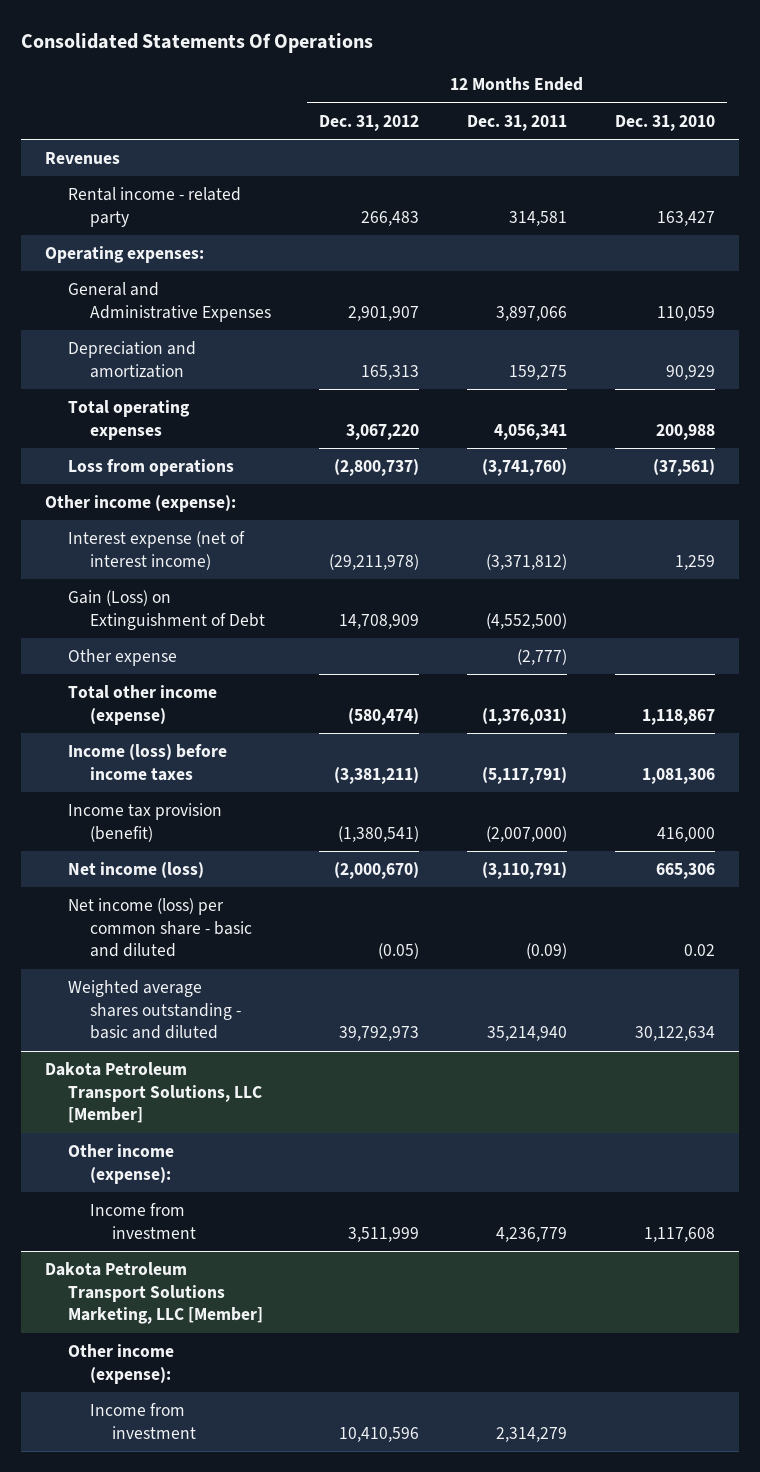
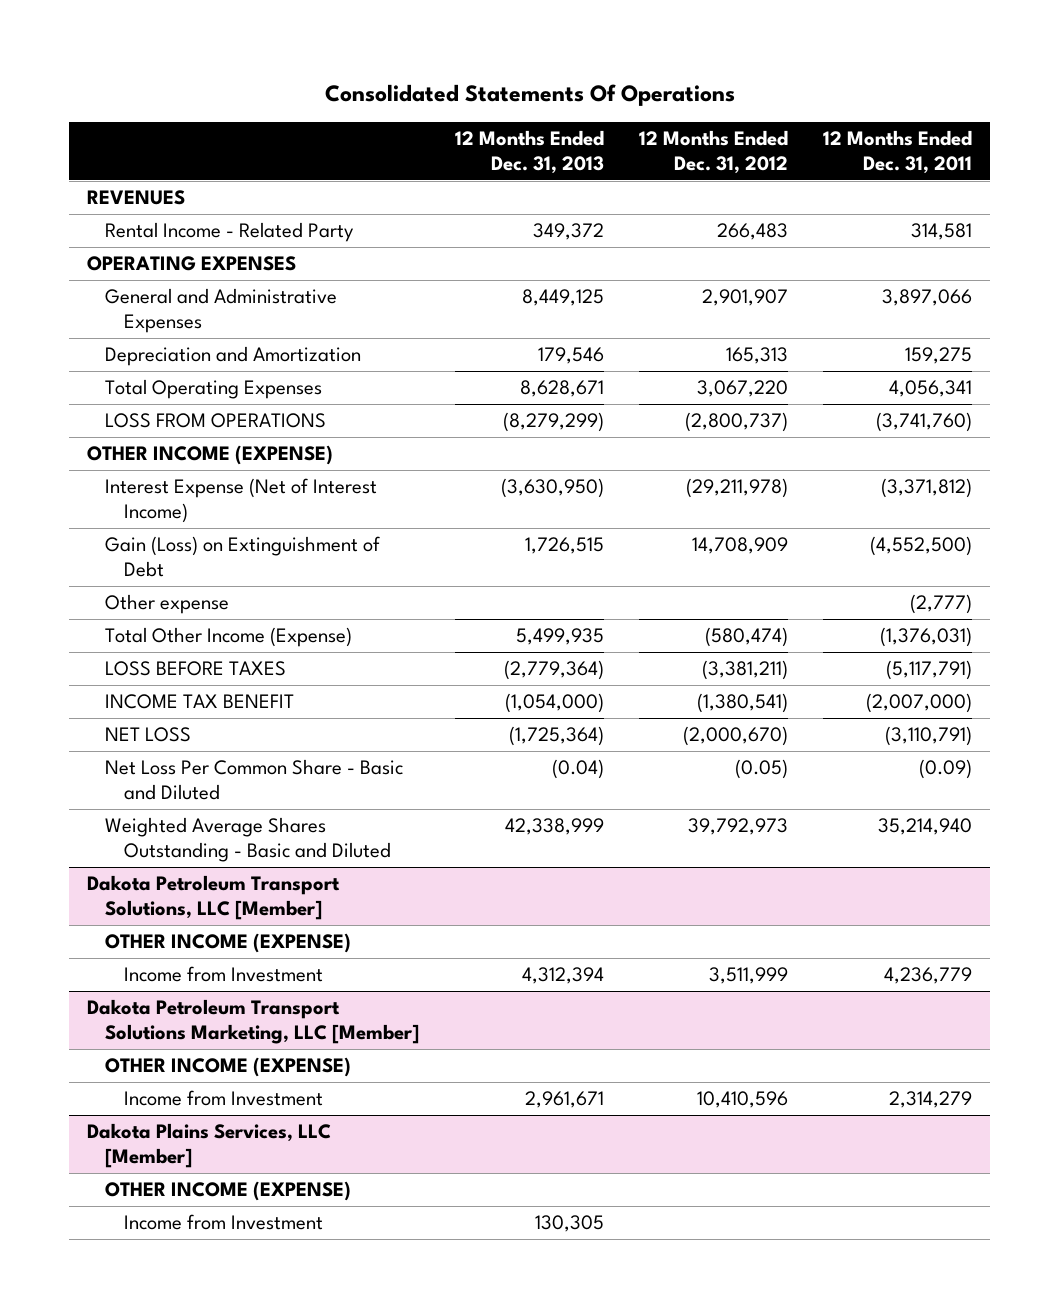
- | 12 Months Ended Dec. 31, 2012 | 12 Months Ended Dec. 31, 2011 | 12 Months Ended Dec. 31, 2010
+ | 12 Months Ended Dec. 31, 2013 | 12 Months Ended Dec. 31, 2012 | 12 Months Ended Dec. 31, 2011
- Revenues
- Rental income - related party | 266,483 | 314,581 | 163,427
- Operating expenses:
+ REVENUES
+ Rental Income - Related Party | 349,372 | 266,483 | 314,581
+ OPERATING EXPENSES
- Depreciation and amortization | 165,313 | 159,275 | 90,929
- Total operating expenses | 3,067,220 | 4,056,341 | 200,988
- Loss from operations | (2,800,737) | (3,741,760) | (37,561)
- Other income (expense):
- Interest expense (net of interest income) | (29,211,978) | (3,371,812) | 1,259
+ Depreciation and Amortization | 179,546 | 165,313 | 159,275
+ Total Operating Expenses | 8,628,671 | 3,067,220 | 4,056,341
+ LOSS FROM OPERATIONS | (8,279,299) | (2,800,737) | (3,741,760)
+ OTHER INCOME (EXPENSE)
+ Interest Expense (Net of Interest Income) | (3,630,950) | (29,211,978) | (3,371,812)
- Total other income (expense) | (580,474) | (1,376,031) | 1,118,867
- Income (loss) before income taxes | (3,381,211) | (5,117,791) | 1,081,306
- Income tax provision (benefit) | (1,380,541) | (2,007,000) | 416,000
- Net income (loss) | (2,000,670) | (3,110,791) | 665,306
- Net income (loss) per common share - basic and diluted | (0.05) | (0.09) | 0.02
- Weighted average shares outstanding - basic and diluted | 39,792,973 | 35,214,940 | 30,122,634
+ Total Other Income (Expense) | 5,499,935 | (580,474) | (1,376,031)
+ LOSS BEFORE TAXES | (2,779,364) | (3,381,211) | (5,117,791)
+ INCOME TAX BENEFIT | (1,054,000) | (1,380,541) | (2,007,000)
+ NET LOSS | (1,725,364) | (2,000,670) | (3,110,791)
+ Net Loss Per Common Share - Basic and Diluted | (0.04) | (0.05) | (0.09)
+ Weighted Average Shares Outstanding - Basic and Diluted | 42,338,999 | 39,792,973 | 35,214,940
@ Dakota Petroleum Transport Solutions, LLC [Member]
- Other income (expense):
- Income from investment | 3,511,999 | 4,236,779 | 1,117,608
+ OTHER INCOME (EXPENSE)
+ Income from Investment | 4,312,394 | 3,511,999 | 4,236,779
@ Dakota Petroleum Transport Solutions Marketing, LLC [Member]
- Other income (expense):
- Income from investment | 10,410,596 | 2,314,279 |
+ OTHER INCOME (EXPENSE)
+ Income from Investment | 2,961,671 | 10,410,596 | 2,314,279
+ Dakota Plains Services, LLC [Member]
+ OTHER INCOME (EXPENSE)
+ Income from Investment | 130,305 | |

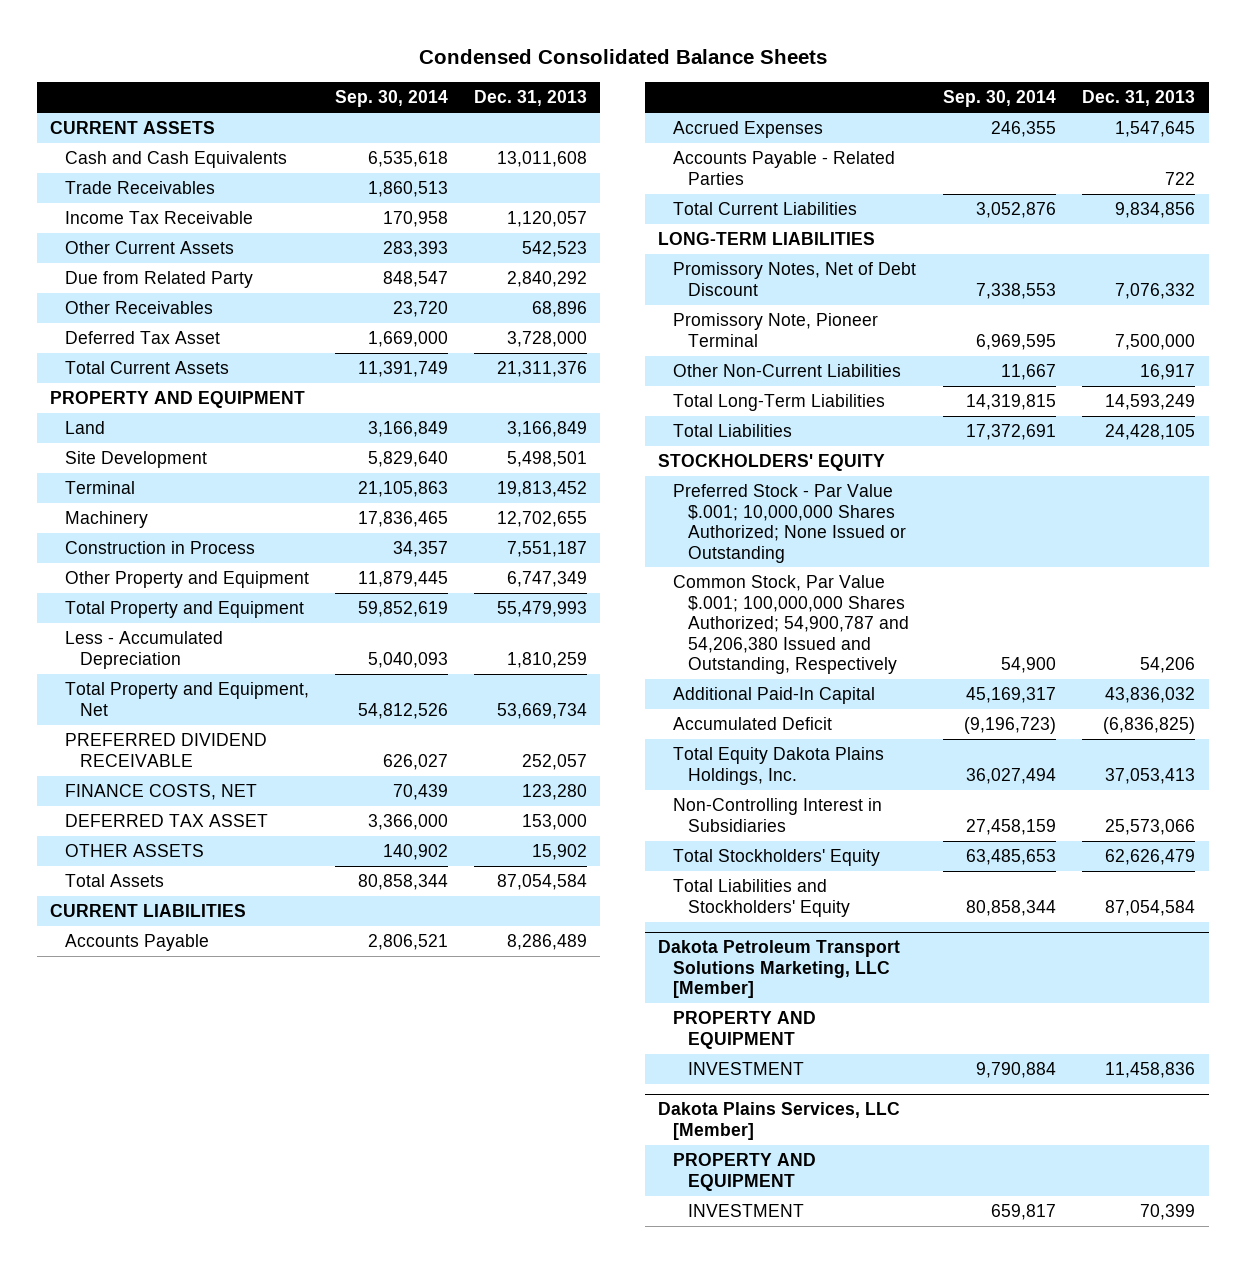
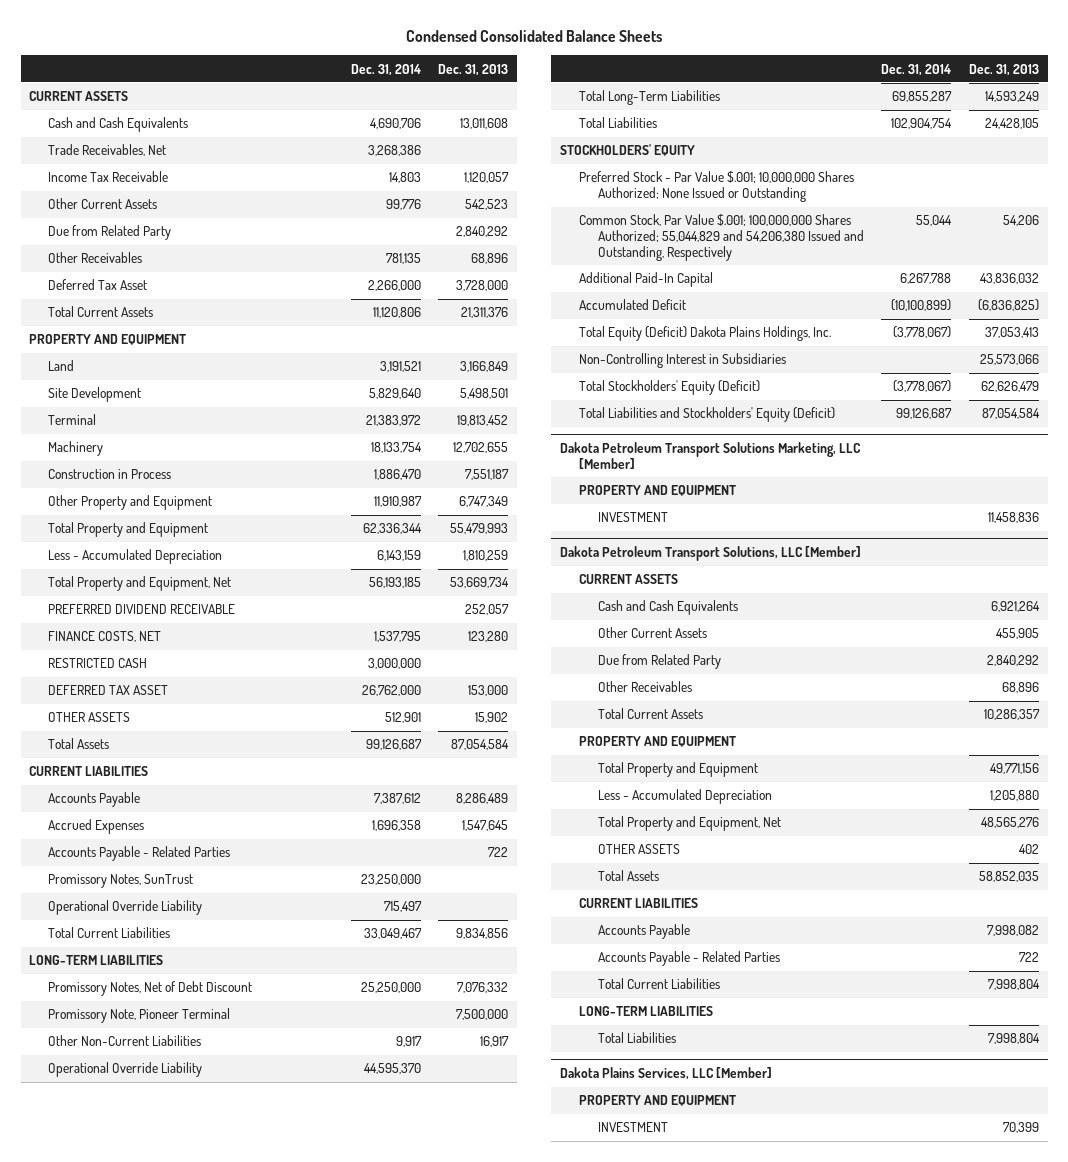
- | Sep. 30, 2014 | Dec. 31, 2013
+ | Dec. 31, 2014 | Dec. 31, 2013
- Trade Receivables | 1,860,513 |
+ Trade Receivables, Net | 3,268,386 |
+ RESTRICTED CASH | 3,000,000 |
+ Promissory Notes, SunTrust | 23,250,000 |
+ Operational Override Liability | 715,497 |
+ Operational Override Liability | 44,595,370 |
- Common Stock, Par Value $.001; 100,000,000 Shares Authorized; 54,900,787 and 54,206,380 Issued and Outstanding, Respectively | 54,900 | 54,206
+ Common Stock, Par Value $.001; 100,000,000 Shares Authorized; 55,044,829 and 54,206,380 Issued and Outstanding, Respectively | 55,044 | 54,206
- Total Equity Dakota Plains Holdings, Inc. | 36,027,494 | 37,053,413
+ Total Equity (Deficit) Dakota Plains Holdings, Inc. | (3,778,067) | 37,053,413
- Total Stockholders' Equity | 63,485,653 | 62,626,479
- Total Liabilities and Stockholders' Equity | 80,858,344 | 87,054,584
+ Total Stockholders' Equity (Deficit) | (3,778,067) | 62,626,479
+ Total Liabilities and Stockholders' Equity (Deficit) | 99,126,687 | 87,054,584
+ Dakota Petroleum Transport Solutions, LLC [Member]
+ CURRENT ASSETS
+ Cash and Cash Equivalents | | 6,921,264
+ Other Current Assets | | 455,905
+ Due from Related Party | | 2,840,292
+ Other Receivables | | 68,896
+ Total Current Assets | | 10,286,357
+ PROPERTY AND EQUIPMENT
+ Total Property and Equipment | | 49,771,156
+ Less - Accumulated Depreciation | | 1,205,880
+ Total Property and Equipment, Net | | 48,565,276
+ OTHER ASSETS | | 402
+ Total Assets | | 58,852,035
+ CURRENT LIABILITIES
+ Accounts Payable | | 7,998,082
+ Accounts Payable - Related Parties | | 722
+ Total Current Liabilities | | 7,998,804
+ LONG-TERM LIABILITIES
+ Total Liabilities | | 7,998,804

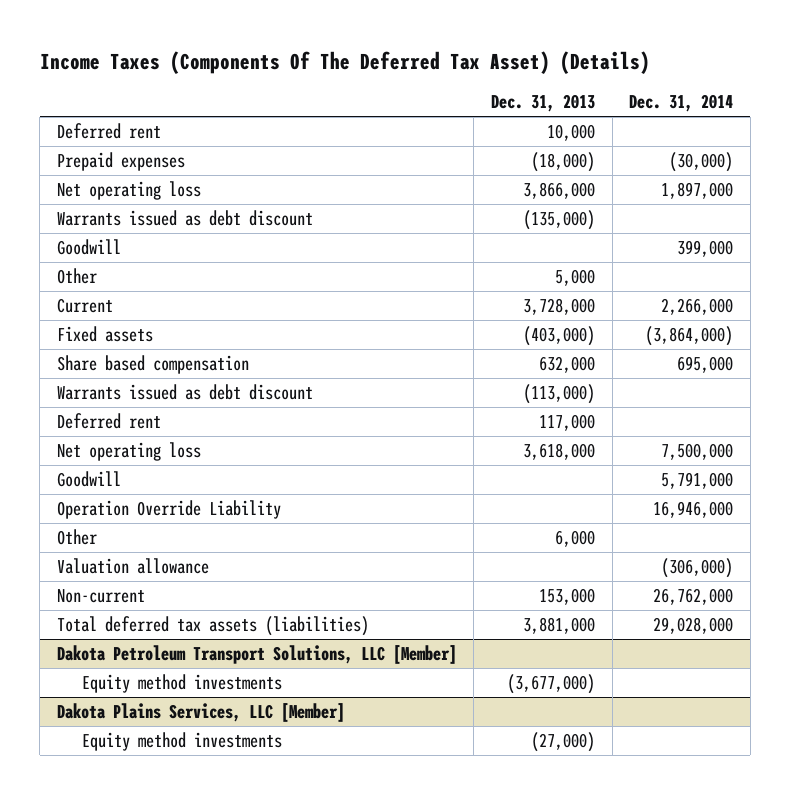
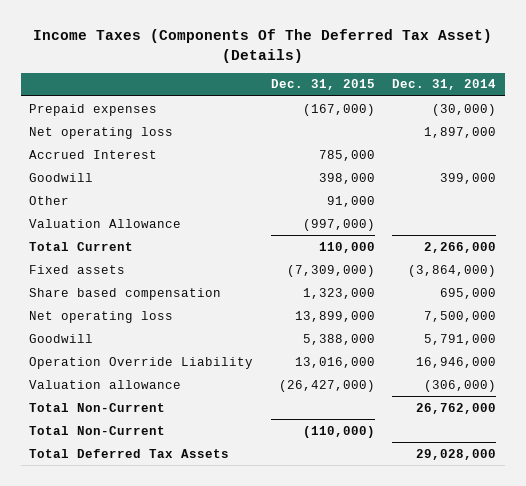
- | Dec. 31, 2013 | Dec. 31, 2014
+ | Dec. 31, 2015 | Dec. 31, 2014
- Deferred rent | 10,000 |
- Warrants issued as debt discount | (135,000) |
+ Accrued Interest | 785,000 |
- Current | 3,728,000 | 2,266,000
+ Valuation Allowance | (997,000) |
+ Total Current | 110,000 | 2,266,000
- Warrants issued as debt discount | (113,000) |
- Deferred rent | 117,000 |
- Other | 6,000 |
- Non-current | 153,000 | 26,762,000
- Total deferred tax assets (liabilities) | 3,881,000 | 29,028,000
- Dakota Petroleum Transport Solutions, LLC [Member]
- Equity method investments | (3,677,000) |
- Dakota Plains Services, LLC [Member]
- Equity method investments | (27,000) |
+ Total Non-Current | | 26,762,000
+ Total Non-Current | (110,000) |
+ Total Deferred Tax Assets | | 29,028,000

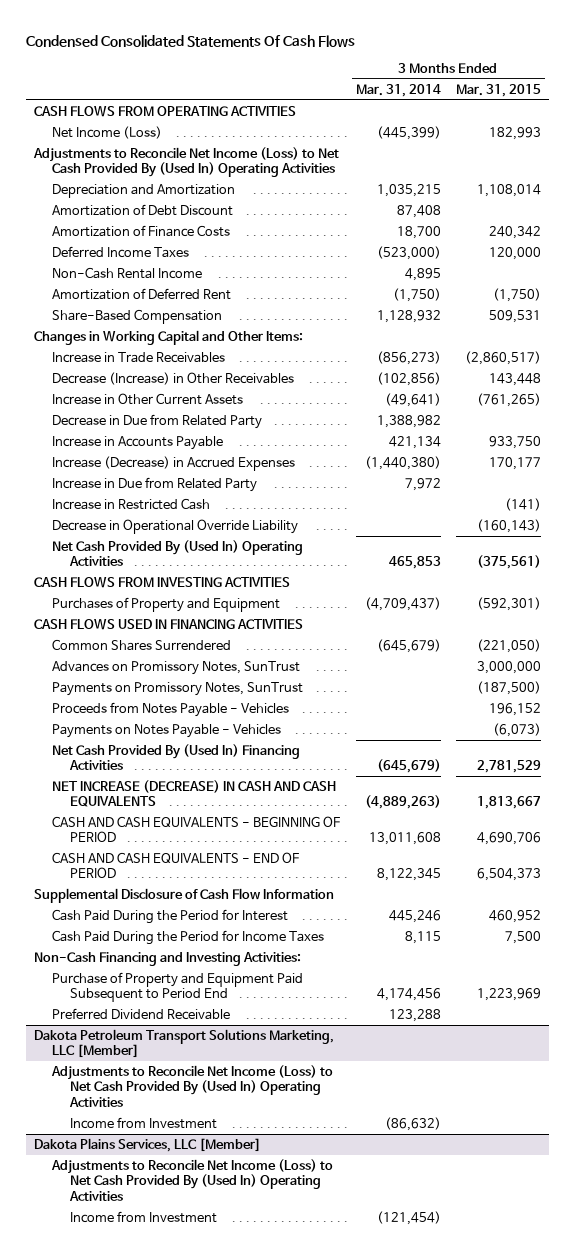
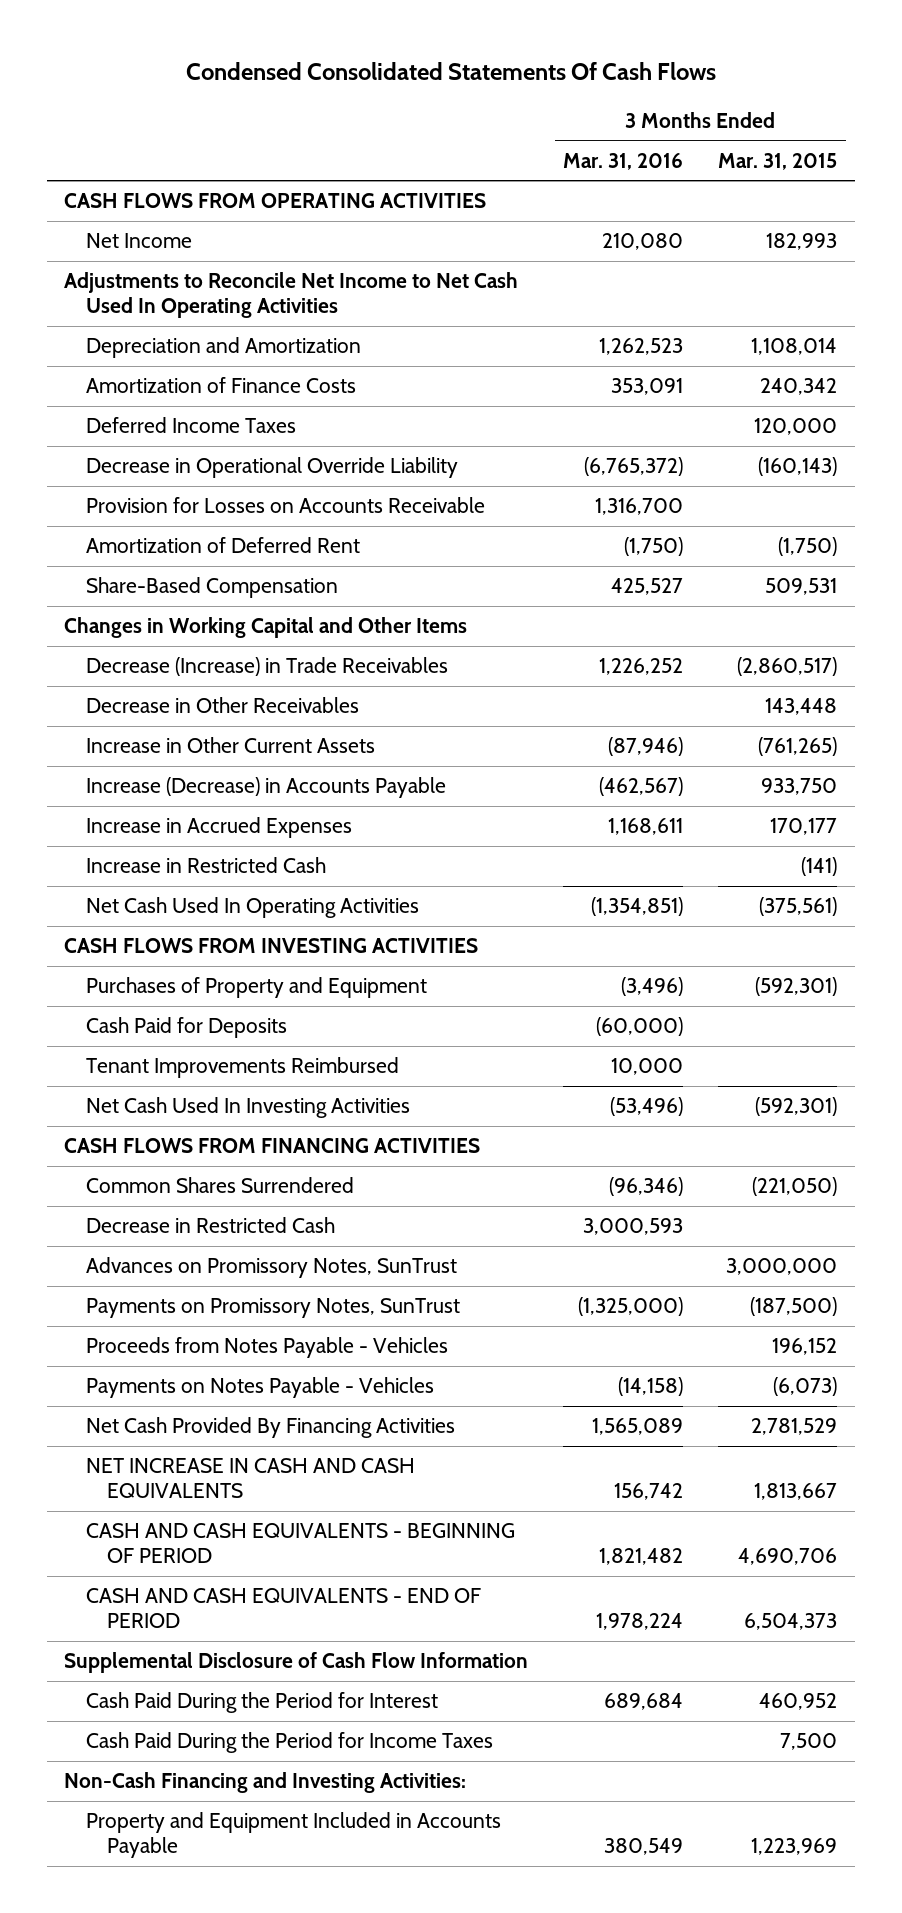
- | 3 Months Ended Mar. 31, 2014 | 3 Months Ended Mar. 31, 2015
+ | 3 Months Ended Mar. 31, 2016 | 3 Months Ended Mar. 31, 2015
- Net Income (Loss) | (445,399) | 182,993
- Adjustments to Reconcile Net Income (Loss) to Net Cash Provided By (Used In) Operating Activities
+ Net Income | 210,080 | 182,993
+ Adjustments to Reconcile Net Income to Net Cash Used In Operating Activities
- Amortization of Debt Discount | 87,408 |
- Non-Cash Rental Income | 4,895 |
moved up: Decrease in Operational Override Liability | (6,765,372) | (160,143)
+ Provision for Losses on Accounts Receivable | 1,316,700 |
- Changes in Working Capital and Other Items:
- Increase in Trade Receivables | (856,273) | (2,860,517)
- Decrease (Increase) in Other Receivables | (102,856) | 143,448
+ Changes in Working Capital and Other Items
+ Decrease (Increase) in Trade Receivables | 1,226,252 | (2,860,517)
+ Decrease in Other Receivables | | 143,448
- Decrease in Due from Related Party | 1,388,982 |
- Increase in Accounts Payable | 421,134 | 933,750
- Increase (Decrease) in Accrued Expenses | (1,440,380) | 170,177
- Increase in Due from Related Party | 7,972 |
+ Increase (Decrease) in Accounts Payable | (462,567) | 933,750
+ Increase in Accrued Expenses | 1,168,611 | 170,177
- Net Cash Provided By (Used In) Operating Activities | 465,853 | (375,561)
+ Net Cash Used In Operating Activities | (1,354,851) | (375,561)
- CASH FLOWS USED IN FINANCING ACTIVITIES
+ Cash Paid for Deposits | (60,000) |
+ Tenant Improvements Reimbursed | 10,000 |
+ Net Cash Used In Investing Activities | (53,496) | (592,301)
+ CASH FLOWS FROM FINANCING ACTIVITIES
+ Decrease in Restricted Cash | 3,000,593 |
- Net Cash Provided By (Used In) Financing Activities | (645,679) | 2,781,529
- NET INCREASE (DECREASE) IN CASH AND CASH EQUIVALENTS | (4,889,263) | 1,813,667
+ Net Cash Provided By Financing Activities | 1,565,089 | 2,781,529
+ NET INCREASE IN CASH AND CASH EQUIVALENTS | 156,742 | 1,813,667
- Purchase of Property and Equipment Paid Subsequent to Period End | 4,174,456 | 1,223,969
- Preferred Dividend Receivable | 123,288 |
- Dakota Petroleum Transport Solutions Marketing, LLC [Member]
- Adjustments to Reconcile Net Income (Loss) to Net Cash Provided By (Used In) Operating Activities
- Income from Investment | (86,632) |
- Dakota Plains Services, LLC [Member]
- Adjustments to Reconcile Net Income (Loss) to Net Cash Provided By (Used In) Operating Activities
- Income from Investment | (121,454) |
+ Property and Equipment Included in Accounts Payable | 380,549 | 1,223,969

